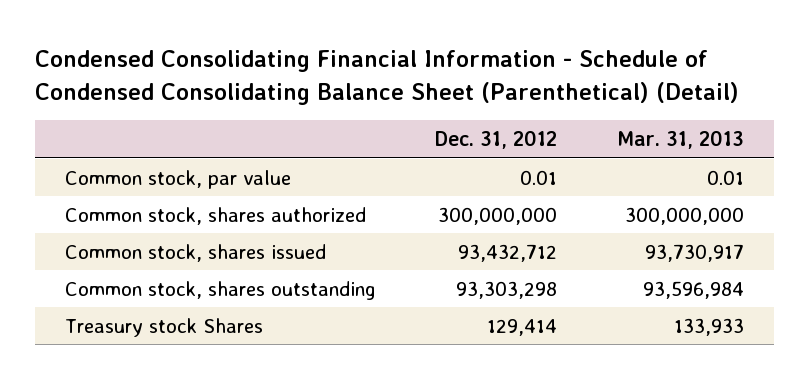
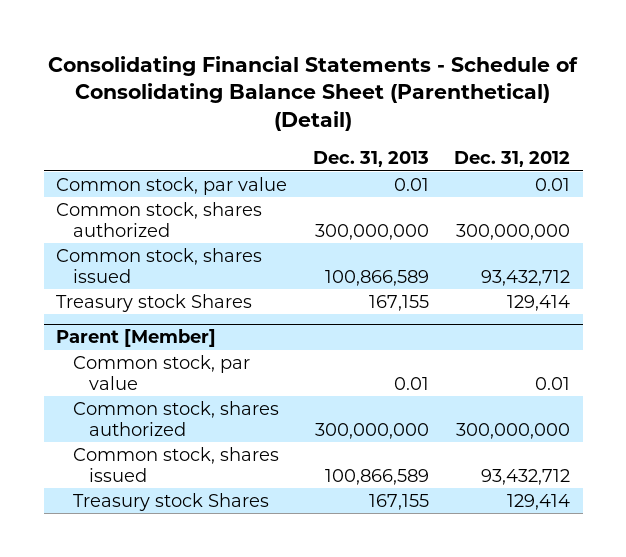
- Condensed Consolidating Financial Information - Schedule of Condensed Consolidating Balance Sheet (Parenthetical) (Detail)
+ Consolidating Financial Statements - Schedule of Consolidating Balance Sheet (Parenthetical) (Detail)
- | Dec. 31, 2012 | Mar. 31, 2013
+ | Dec. 31, 2013 | Dec. 31, 2012
- Common stock, shares outstanding | 93,303,298 | 93,596,984
+ Parent [Member]
+ Common stock, par value | 0.01 | 0.01
+ Common stock, shares authorized | 300,000,000 | 300,000,000
+ Common stock, shares issued | 100,866,589 | 93,432,712
+ Treasury stock Shares | 167,155 | 129,414

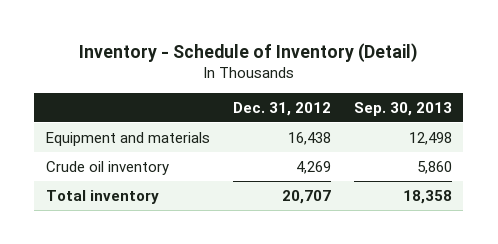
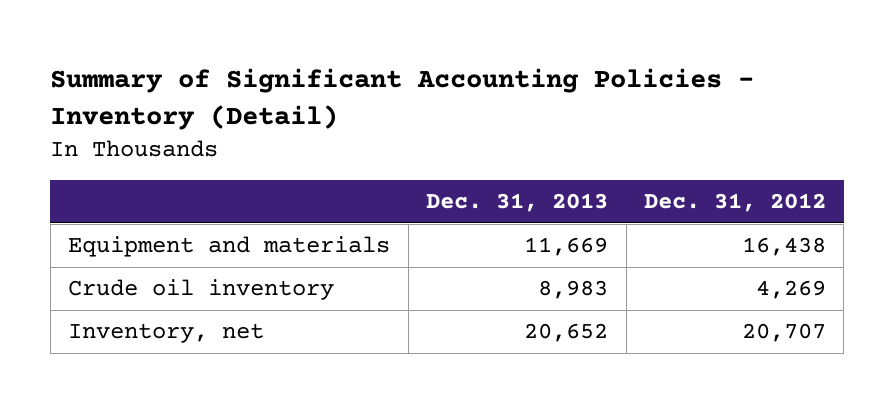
- Inventory - Schedule of Inventory (Detail)
+ Summary of Significant Accounting Policies - Inventory (Detail)
- | Dec. 31, 2012 | Sep. 30, 2013
+ | Dec. 31, 2013 | Dec. 31, 2012
- Total inventory | 20,707 | 18,358
+ Inventory, net | 20,652 | 20,707

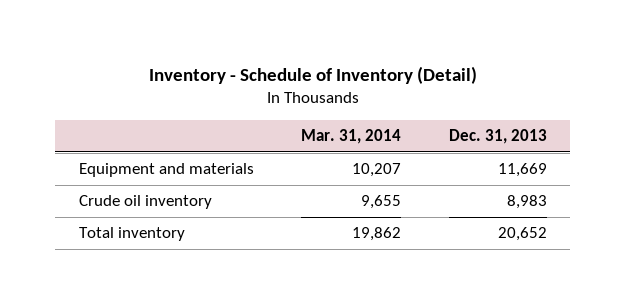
- Summary of Significant Accounting Policies - Inventory (Detail)
+ Inventory - Schedule of Inventory (Detail)
- | Dec. 31, 2013 | Dec. 31, 2012
+ | Mar. 31, 2014 | Dec. 31, 2013
- Inventory, net | 20,652 | 20,707
+ Total inventory | 19,862 | 20,652

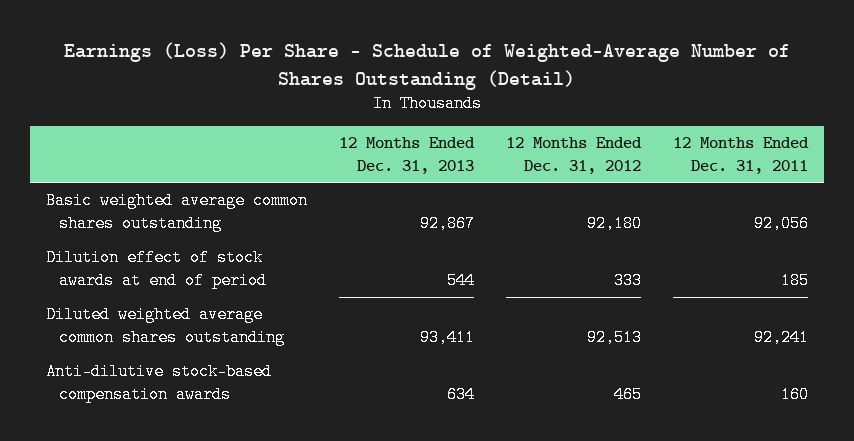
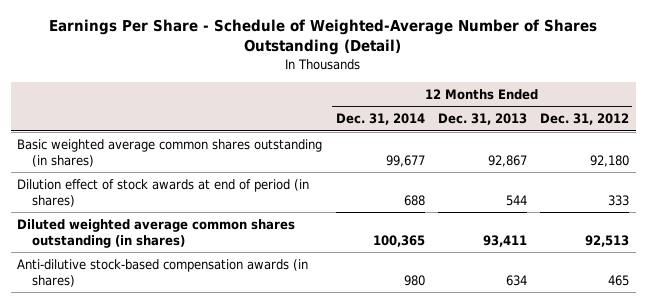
- Earnings (Loss) Per Share - Schedule of Weighted-Average Number of Shares Outstanding (Detail)
+ Earnings Per Share - Schedule of Weighted-Average Number of Shares Outstanding (Detail)
- | 12 Months Ended Dec. 31, 2013 | 12 Months Ended Dec. 31, 2012 | 12 Months Ended Dec. 31, 2011
+ | 12 Months Ended Dec. 31, 2014 | 12 Months Ended Dec. 31, 2013 | 12 Months Ended Dec. 31, 2012
- Basic weighted average common shares outstanding | 92,867 | 92,180 | 92,056
- Dilution effect of stock awards at end of period | 544 | 333 | 185
- Diluted weighted average common shares outstanding | 93,411 | 92,513 | 92,241
- Anti-dilutive stock-based compensation awards | 634 | 465 | 160
+ Basic weighted average common shares outstanding (in shares) | 99,677 | 92,867 | 92,180
+ Dilution effect of stock awards at end of period (in shares) | 688 | 544 | 333
+ Diluted weighted average common shares outstanding (in shares) | 100,365 | 93,411 | 92,513
+ Anti-dilutive stock-based compensation awards (in shares) | 980 | 634 | 465

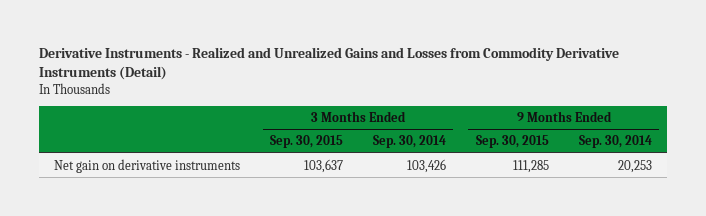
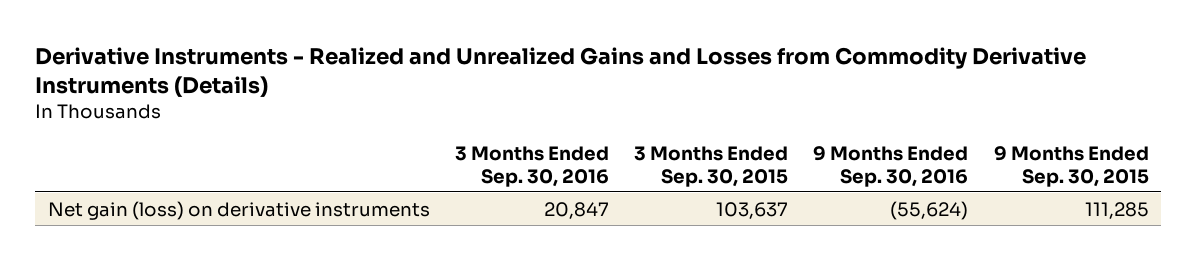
- Derivative Instruments - Realized and Unrealized Gains and Losses from Commodity Derivative Instruments (Detail)
+ Derivative Instruments - Realized and Unrealized Gains and Losses from Commodity Derivative Instruments (Details)
- | 3 Months Ended Sep. 30, 2015 | 3 Months Ended Sep. 30, 2014 | 9 Months Ended Sep. 30, 2015 | 9 Months Ended Sep. 30, 2014
+ | 3 Months Ended Sep. 30, 2016 | 3 Months Ended Sep. 30, 2015 | 9 Months Ended Sep. 30, 2016 | 9 Months Ended Sep. 30, 2015
- Net gain on derivative instruments | 103,637 | 103,426 | 111,285 | 20,253
+ Net gain (loss) on derivative instruments | 20,847 | 103,637 | (55,624) | 111,285

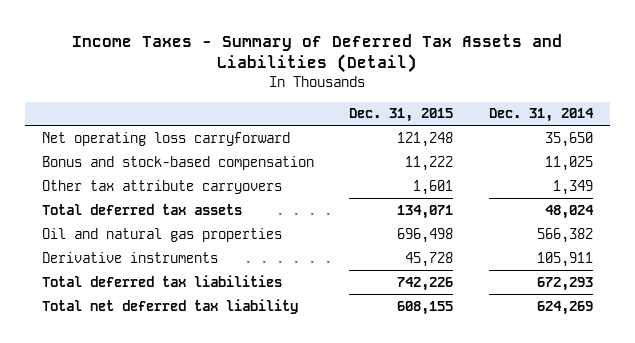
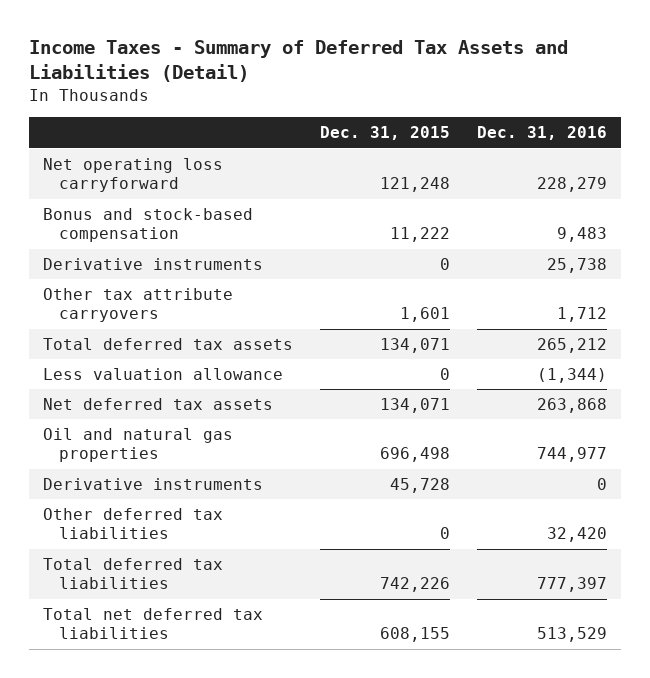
- | Dec. 31, 2015 | Dec. 31, 2014
+ | Dec. 31, 2015 | Dec. 31, 2016
+ Derivative instruments | 0 | 25,738
+ Less valuation allowance | 0 | (1,344)
+ Net deferred tax assets | 134,071 | 263,868
+ Other deferred tax liabilities | 0 | 32,420
- Total net deferred tax liability | 608,155 | 624,269
+ Total net deferred tax liabilities | 608,155 | 513,529

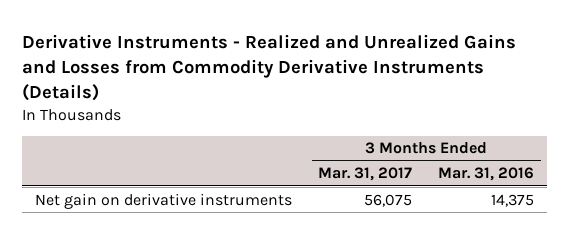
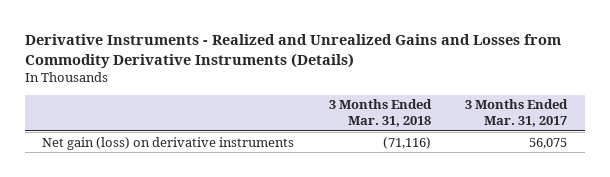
- | 3 Months Ended Mar. 31, 2017 | 3 Months Ended Mar. 31, 2016
+ | 3 Months Ended Mar. 31, 2018 | 3 Months Ended Mar. 31, 2017
- Net gain on derivative instruments | 56,075 | 14,375
+ Net gain (loss) on derivative instruments | (71,116) | 56,075

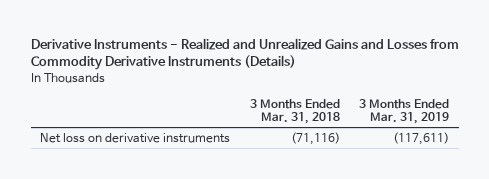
- | 3 Months Ended Mar. 31, 2018 | 3 Months Ended Mar. 31, 2017
+ | 3 Months Ended Mar. 31, 2018 | 3 Months Ended Mar. 31, 2019
- Net gain (loss) on derivative instruments | (71,116) | 56,075
+ Net loss on derivative instruments | (71,116) | (117,611)

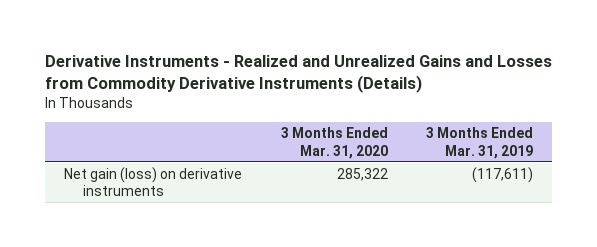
- | 3 Months Ended Mar. 31, 2018 | 3 Months Ended Mar. 31, 2019
+ | 3 Months Ended Mar. 31, 2020 | 3 Months Ended Mar. 31, 2019
- Net loss on derivative instruments | (71,116) | (117,611)
+ Net gain (loss) on derivative instruments | 285,322 | (117,611)

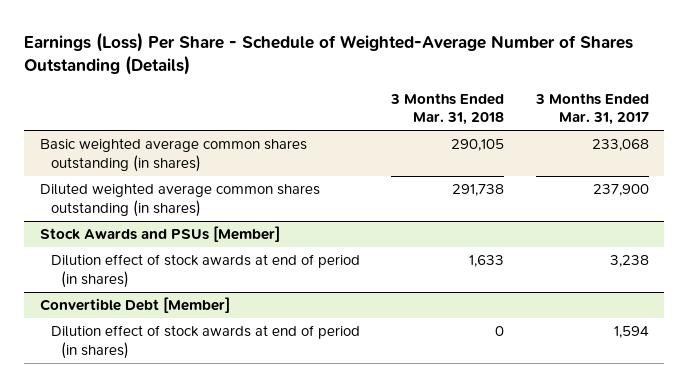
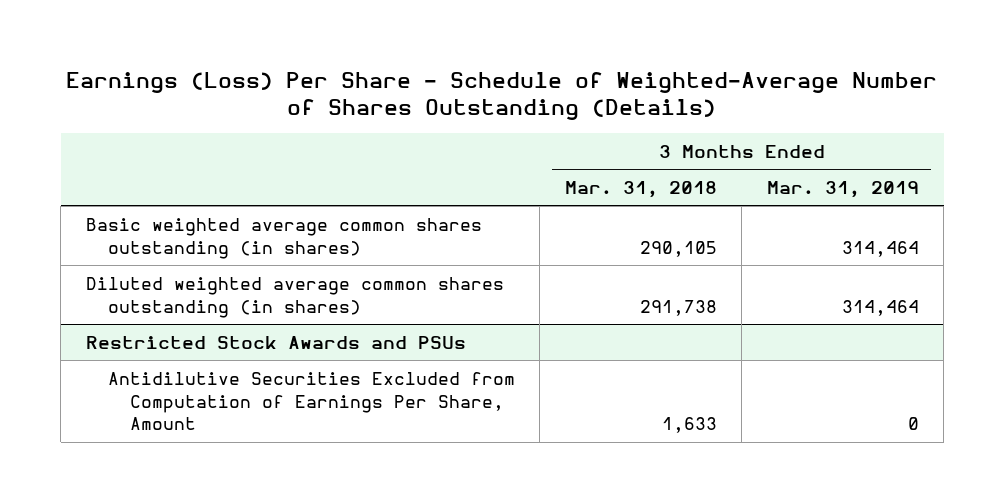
- | 3 Months Ended Mar. 31, 2018 | 3 Months Ended Mar. 31, 2017
+ | 3 Months Ended Mar. 31, 2018 | 3 Months Ended Mar. 31, 2019
- Stock Awards and PSUs [Member]
- Dilution effect of stock awards at end of period (in shares) | 1,633 | 3,238
- Convertible Debt [Member]
- Dilution effect of stock awards at end of period (in shares) | 0 | 1,594
+ Restricted Stock Awards and PSUs
+ Antidilutive Securities Excluded from Computation of Earnings Per Share, Amount | 1,633 | 0

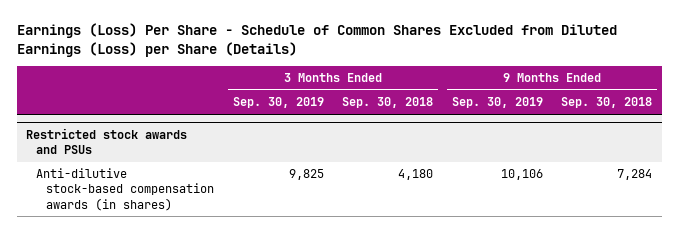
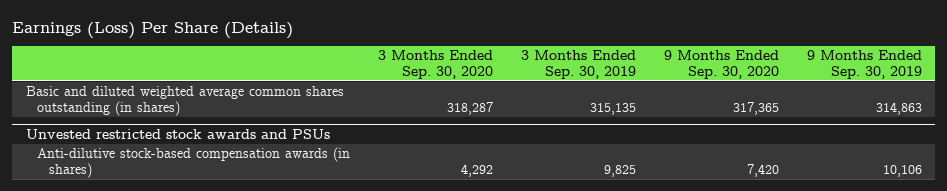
- Earnings (Loss) Per Share - Schedule of Common Shares Excluded from Diluted Earnings (Loss) per Share (Details)
+ Earnings (Loss) Per Share (Details)
- | 3 Months Ended Sep. 30, 2019 | 3 Months Ended Sep. 30, 2018 | 9 Months Ended Sep. 30, 2019 | 9 Months Ended Sep. 30, 2018
+ | 3 Months Ended Sep. 30, 2020 | 3 Months Ended Sep. 30, 2019 | 9 Months Ended Sep. 30, 2020 | 9 Months Ended Sep. 30, 2019
- Restricted stock awards and PSUs
+ Basic and diluted weighted average common shares outstanding (in shares) | 318,287 | 315,135 | 317,365 | 314,863
+ Unvested restricted stock awards and PSUs

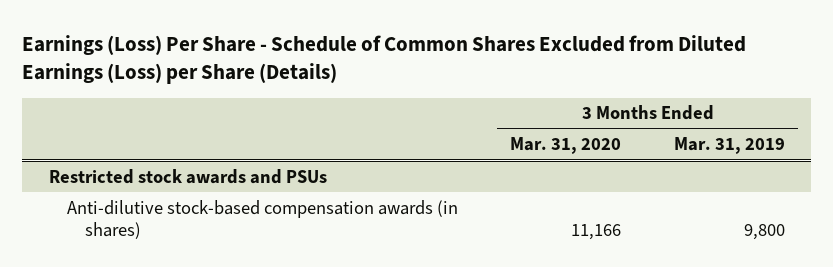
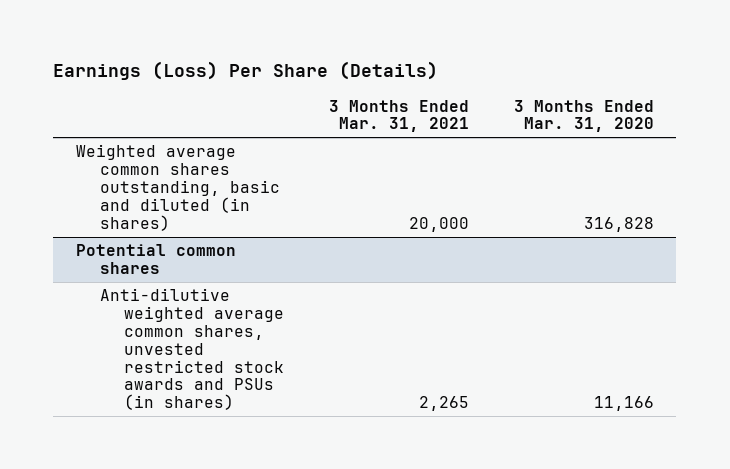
- Earnings (Loss) Per Share - Schedule of Common Shares Excluded from Diluted Earnings (Loss) per Share (Details)
+ Earnings (Loss) Per Share (Details)
- | 3 Months Ended Mar. 31, 2020 | 3 Months Ended Mar. 31, 2019
+ | 3 Months Ended Mar. 31, 2021 | 3 Months Ended Mar. 31, 2020
- Restricted stock awards and PSUs
- Anti-dilutive stock-based compensation awards (in shares) | 11,166 | 9,800
+ Weighted average common shares outstanding, basic and diluted (in shares) | 20,000 | 316,828
+ Potential common shares
+ Anti-dilutive weighted average common shares, unvested restricted stock awards and PSUs (in shares) | 2,265 | 11,166

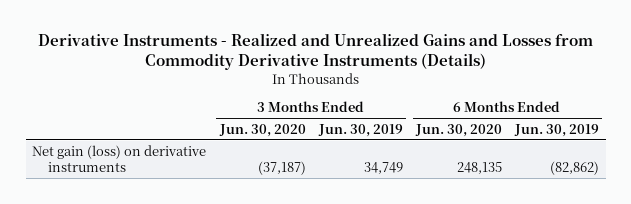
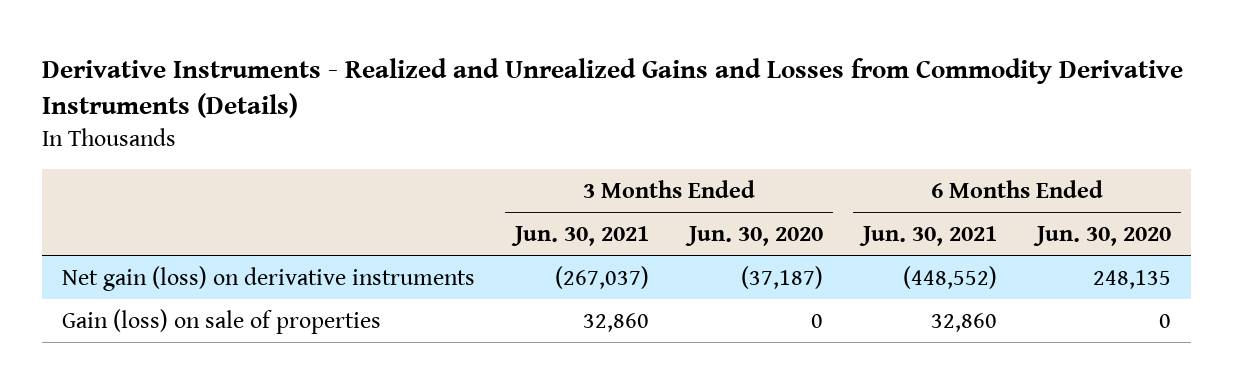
- | 3 Months Ended Jun. 30, 2020 | 3 Months Ended Jun. 30, 2019 | 6 Months Ended Jun. 30, 2020 | 6 Months Ended Jun. 30, 2019
+ | 3 Months Ended Jun. 30, 2021 | 3 Months Ended Jun. 30, 2020 | 6 Months Ended Jun. 30, 2021 | 6 Months Ended Jun. 30, 2020
+ Gain (loss) on sale of properties | 32,860 | 0 | 32,860 | 0

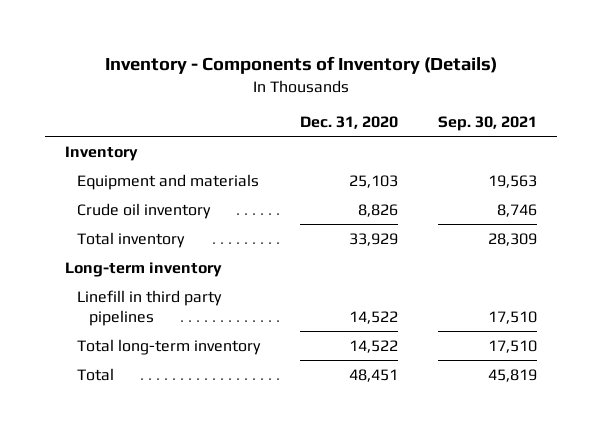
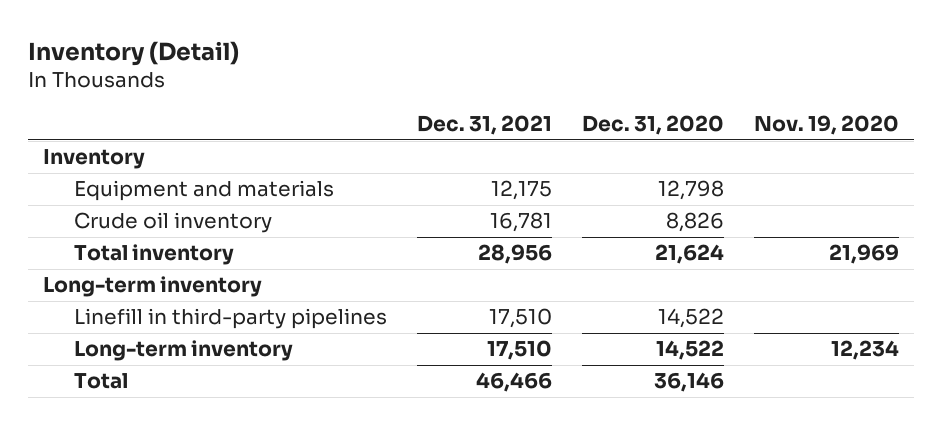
- Inventory - Components of Inventory (Details)
+ Inventory (Detail)
- | Dec. 31, 2020 | Sep. 30, 2021
+ | Dec. 31, 2021 | Dec. 31, 2020 | Nov. 19, 2020
- Equipment and materials | 25,103 | 19,563
+ Equipment and materials | 12,175 | 12,798 |
- Total inventory | 33,929 | 28,309
+ Total inventory | 28,956 | 21,624 | 21,969
- Linefill in third party pipelines | 14,522 | 17,510
- Total long-term inventory | 14,522 | 17,510
- Total | 48,451 | 45,819
+ Linefill in third-party pipelines | 17,510 | 14,522 |
+ Long-term inventory | 17,510 | 14,522 | 12,234
+ Total | 46,466 | 36,146 |

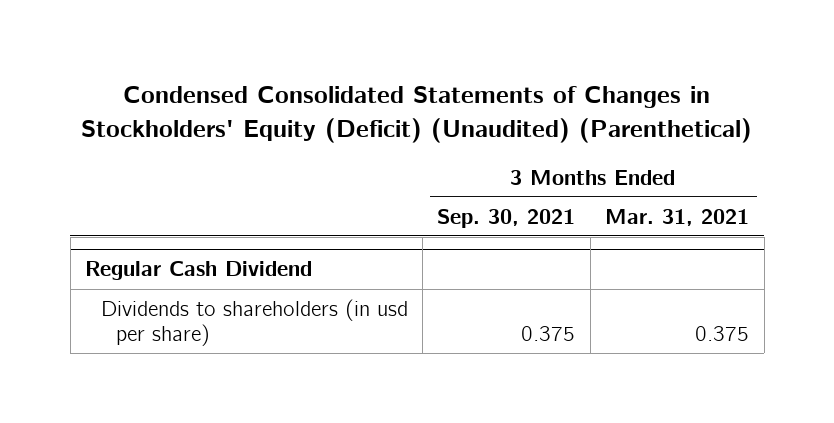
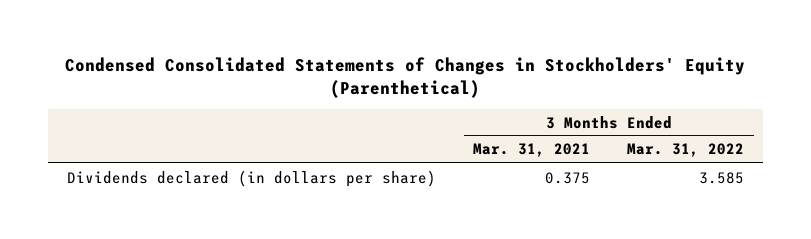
- Condensed Consolidated Statements of Changes in Stockholders' Equity (Deficit) (Unaudited) (Parenthetical)
+ Condensed Consolidated Statements of Changes in Stockholders' Equity (Parenthetical)
- | 3 Months Ended Sep. 30, 2021 | 3 Months Ended Mar. 31, 2021
+ | 3 Months Ended Mar. 31, 2021 | 3 Months Ended Mar. 31, 2022
- Regular Cash Dividend
- Dividends to shareholders (in usd per share) | 0.375 | 0.375
+ Dividends declared (in dollars per share) | 0.375 | 3.585

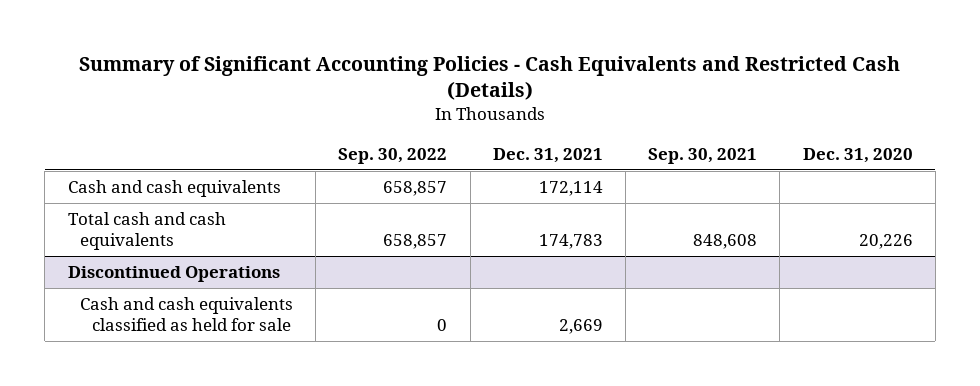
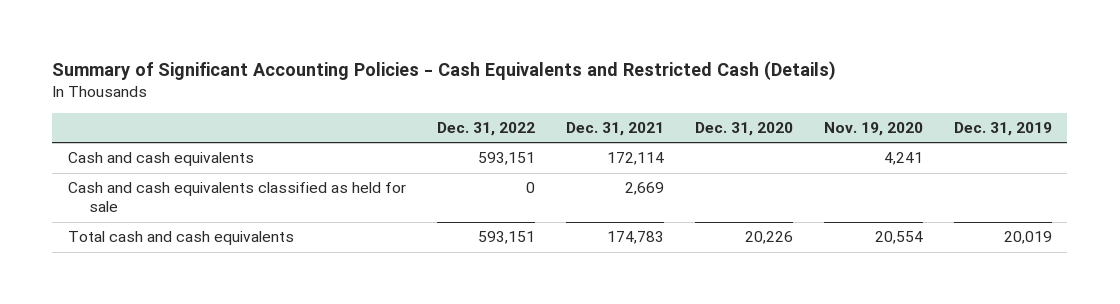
- | Sep. 30, 2022 | Dec. 31, 2021 | Sep. 30, 2021 | Dec. 31, 2020
+ | Dec. 31, 2022 | Dec. 31, 2021 | Dec. 31, 2020 | Nov. 19, 2020 | Dec. 31, 2019
- Discontinued Operations
moved down: Total cash and cash equivalents | 593,151 | 174,783 | 20,226 | 20,554 | 20,019

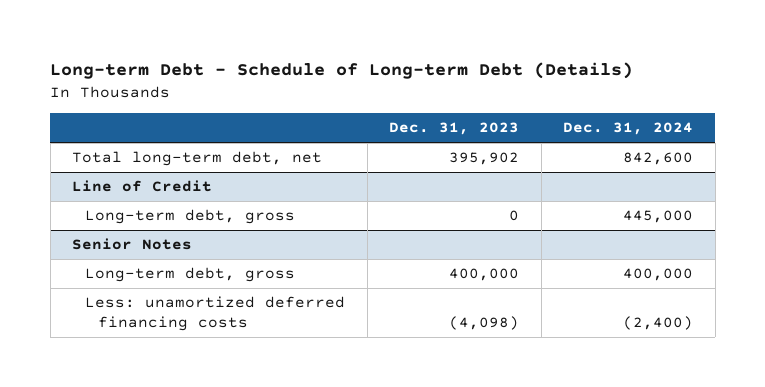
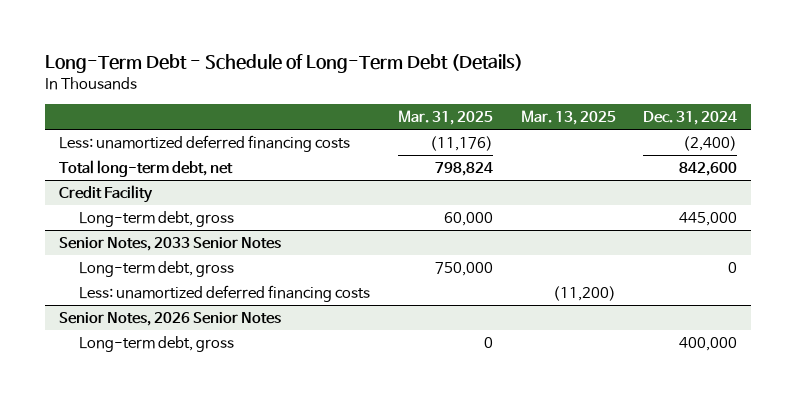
- Long-term Debt - Schedule of Long-term Debt (Details)
+ Long-Term Debt - Schedule of Long-Term Debt (Details)
- | Dec. 31, 2023 | Dec. 31, 2024
+ | Mar. 31, 2025 | Mar. 13, 2025 | Dec. 31, 2024
+ Less: unamortized deferred financing costs | (11,176) | | (2,400)
- Line of Credit
+ Credit Facility
- Senior Notes
+ Senior Notes, 2033 Senior Notes
+ Long-term debt, gross | 750,000 | | 0
+ Less: unamortized deferred financing costs | | (11,200) |
+ Senior Notes, 2026 Senior Notes
- Less: unamortized deferred financing costs | (4,098) | (2,400)

